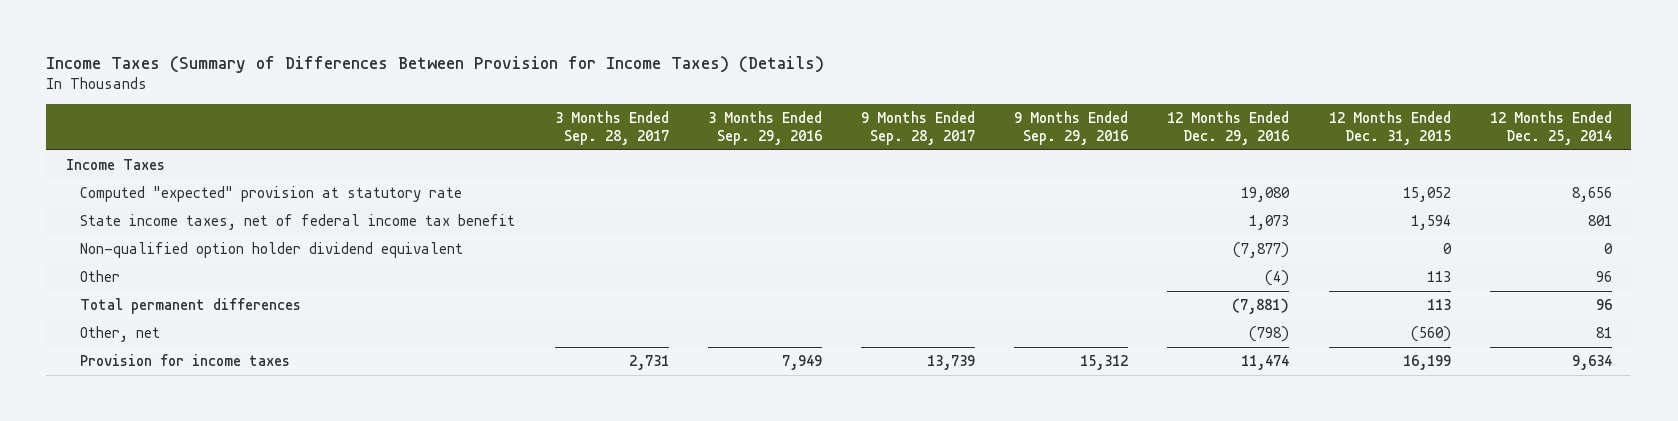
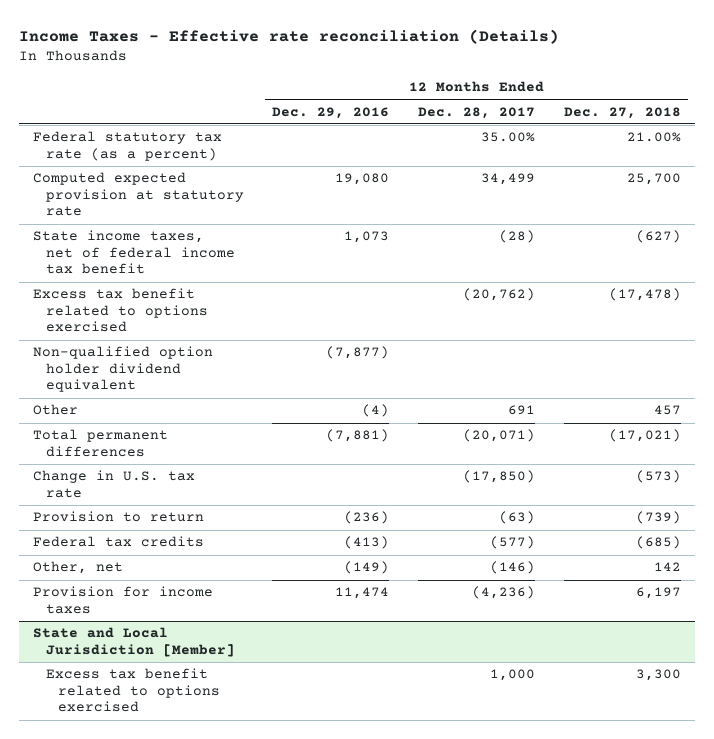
- Income Taxes (Summary of Differences Between Provision for Income Taxes) (Details)
+ Income Taxes - Effective rate reconciliation (Details)
- | 3 Months Ended Sep. 28, 2017 | 3 Months Ended Sep. 29, 2016 | 9 Months Ended Sep. 28, 2017 | 9 Months Ended Sep. 29, 2016 | 12 Months Ended Dec. 29, 2016 | 12 Months Ended Dec. 31, 2015 | 12 Months Ended Dec. 25, 2014
+ | 12 Months Ended Dec. 29, 2016 | 12 Months Ended Dec. 28, 2017 | 12 Months Ended Dec. 27, 2018
- Income Taxes
- Computed "expected" provision at statutory rate | | | | | 19,080 | 15,052 | 8,656
+ Federal statutory tax rate (as a percent) | | 35.00% | 21.00%
+ Computed expected provision at statutory rate | 19,080 | 34,499 | 25,700
+ Excess tax benefit related to options exercised | | (20,762) | (17,478)
- Other, net | | | | | (798) | (560) | 81
+ Change in U.S. tax rate | | (17,850) | (573)
+ Provision to return | (236) | (63) | (739)
+ Federal tax credits | (413) | (577) | (685)
+ Other, net | (149) | (146) | 142
+ State and Local Jurisdiction [Member]
+ Excess tax benefit related to options exercised | | 1,000 | 3,300

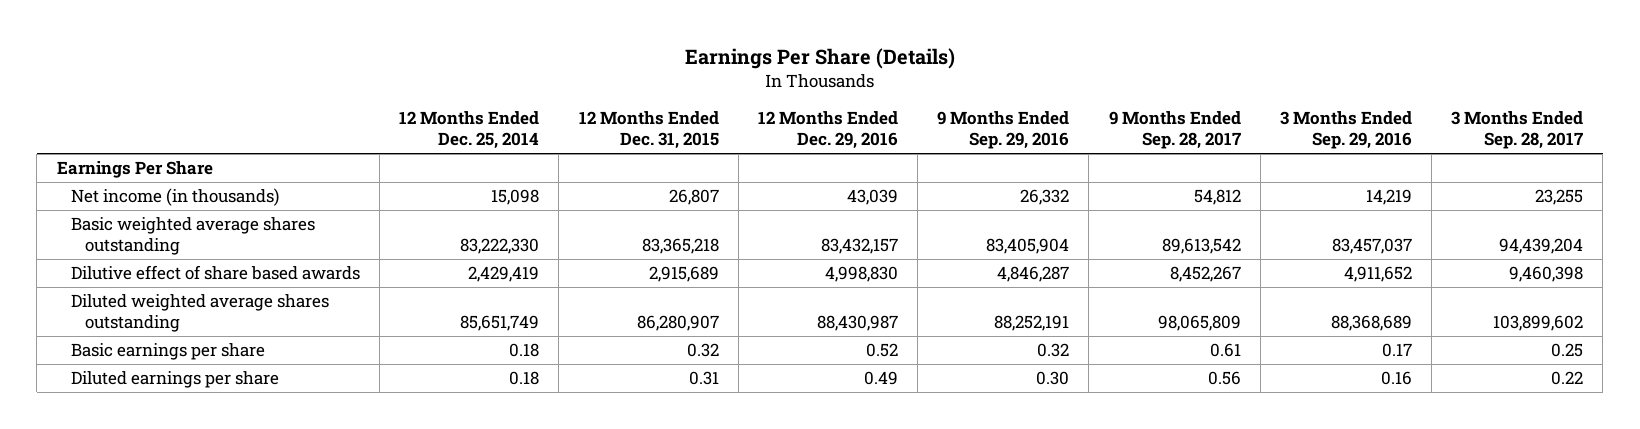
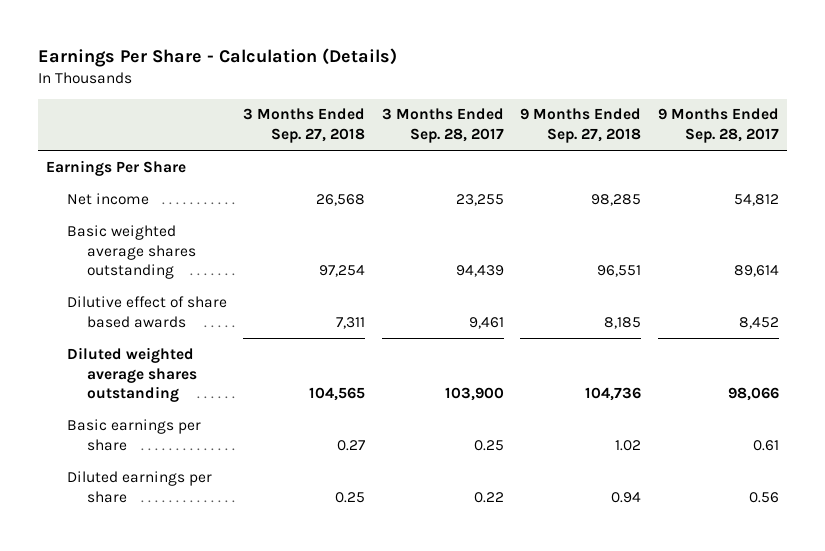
- Earnings Per Share (Details)
+ Earnings Per Share - Calculation (Details)
- | 12 Months Ended Dec. 25, 2014 | 12 Months Ended Dec. 31, 2015 | 12 Months Ended Dec. 29, 2016 | 9 Months Ended Sep. 29, 2016 | 9 Months Ended Sep. 28, 2017 | 3 Months Ended Sep. 29, 2016 | 3 Months Ended Sep. 28, 2017
+ | 3 Months Ended Sep. 27, 2018 | 3 Months Ended Sep. 28, 2017 | 9 Months Ended Sep. 27, 2018 | 9 Months Ended Sep. 28, 2017
- Net income (in thousands) | 15,098 | 26,807 | 43,039 | 26,332 | 54,812 | 14,219 | 23,255
- Basic weighted average shares outstanding | 83,222,330 | 83,365,218 | 83,432,157 | 83,405,904 | 89,613,542 | 83,457,037 | 94,439,204
- Dilutive effect of share based awards | 2,429,419 | 2,915,689 | 4,998,830 | 4,846,287 | 8,452,267 | 4,911,652 | 9,460,398
- Diluted weighted average shares outstanding | 85,651,749 | 86,280,907 | 88,430,987 | 88,252,191 | 98,065,809 | 88,368,689 | 103,899,602
+ Net income | 26,568 | 23,255 | 98,285 | 54,812
+ Basic weighted average shares outstanding | 97,254 | 94,439 | 96,551 | 89,614
+ Dilutive effect of share based awards | 7,311 | 9,461 | 8,185 | 8,452
+ Diluted weighted average shares outstanding | 104,565 | 103,900 | 104,736 | 98,066

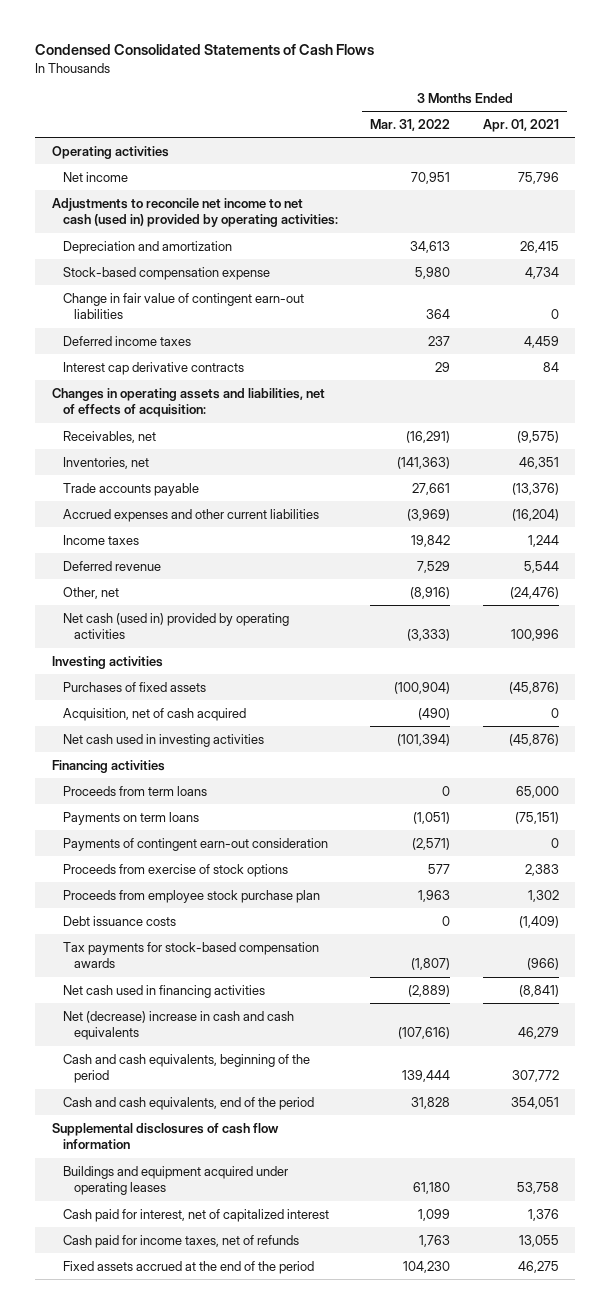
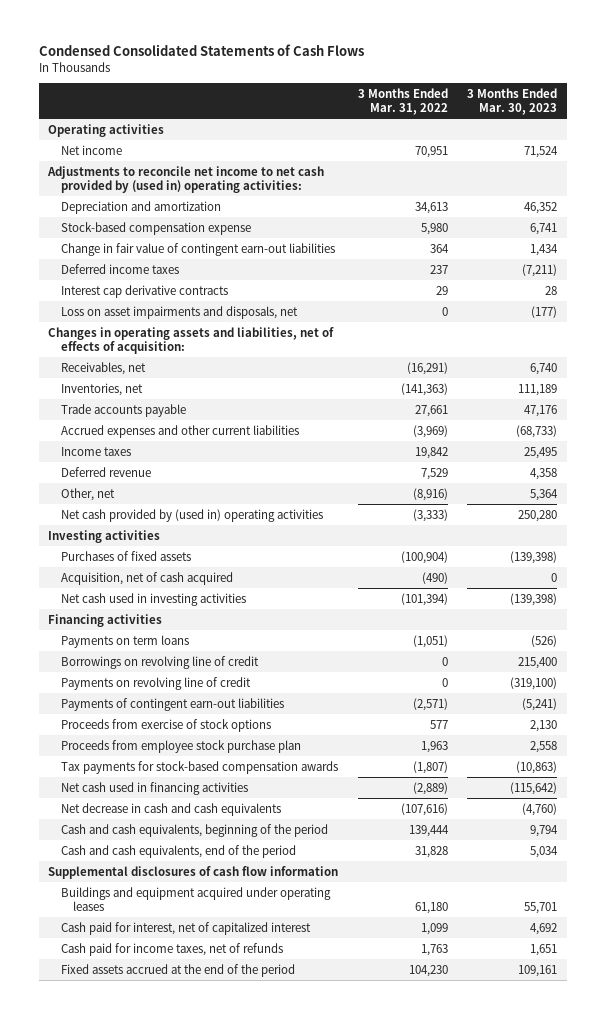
- | 3 Months Ended Mar. 31, 2022 | 3 Months Ended Apr. 01, 2021
+ | 3 Months Ended Mar. 31, 2022 | 3 Months Ended Mar. 30, 2023
- Adjustments to reconcile net income to net cash (used in) provided by operating activities:
+ Adjustments to reconcile net income to net cash provided by (used in) operating activities:
+ Loss on asset impairments and disposals, net | 0 | (177)
- Net cash (used in) provided by operating activities | (3,333) | 100,996
+ Net cash provided by (used in) operating activities | (3,333) | 250,280
- Proceeds from term loans | 0 | 65,000
- Payments of contingent earn-out consideration | (2,571) | 0
+ Borrowings on revolving line of credit | 0 | 215,400
+ Payments on revolving line of credit | 0 | (319,100)
+ Payments of contingent earn-out liabilities | (2,571) | (5,241)
- Debt issuance costs | 0 | (1,409)
- Net (decrease) increase in cash and cash equivalents | (107,616) | 46,279
+ Net decrease in cash and cash equivalents | (107,616) | (4,760)

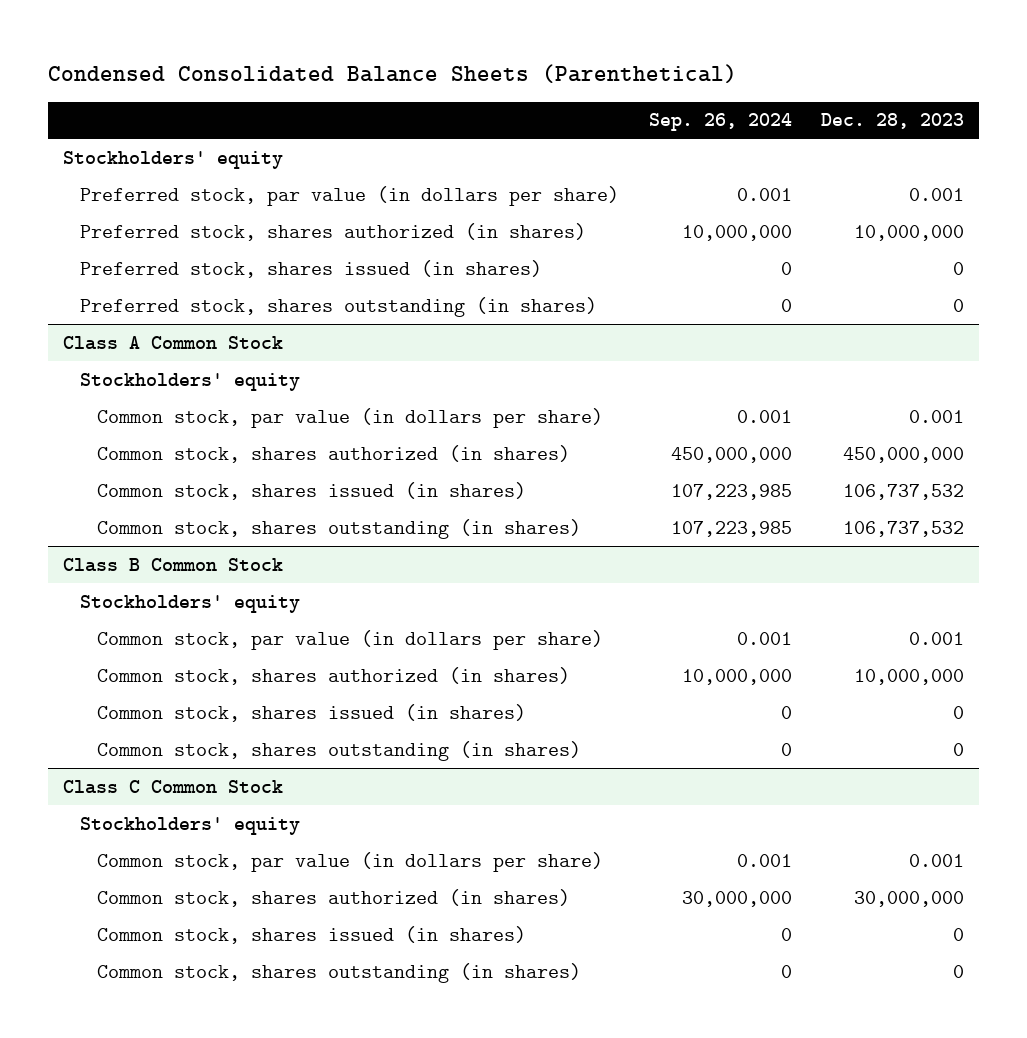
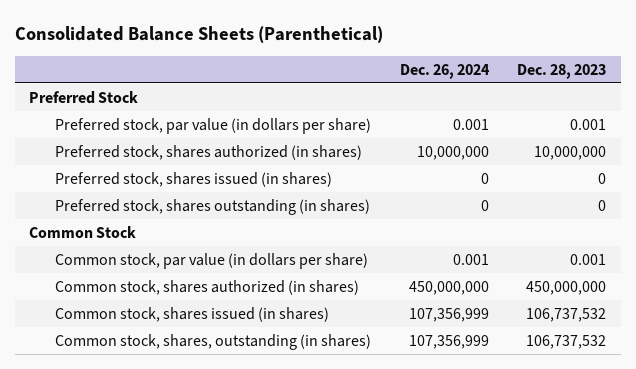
- Condensed Consolidated Balance Sheets (Parenthetical)
+ Consolidated Balance Sheets (Parenthetical)
- | Sep. 26, 2024 | Dec. 28, 2023
+ | Dec. 26, 2024 | Dec. 28, 2023
- Stockholders' equity
+ Preferred Stock
- Class A Common Stock
- Stockholders' equity
+ Common Stock
- Common stock, shares outstanding (in shares) | 107,223,985 | 106,737,532
- Class B Common Stock
- Stockholders' equity
- Common stock, par value (in dollars per share) | 0.001 | 0.001
- Common stock, shares authorized (in shares) | 10,000,000 | 10,000,000
- Common stock, shares issued (in shares) | 0 | 0
- Common stock, shares outstanding (in shares) | 0 | 0
- Class C Common Stock
- Stockholders' equity
- Common stock, par value (in dollars per share) | 0.001 | 0.001
- Common stock, shares authorized (in shares) | 30,000,000 | 30,000,000
- Common stock, shares issued (in shares) | 0 | 0
- Common stock, shares outstanding (in shares) | 0 | 0
+ Common stock, shares, outstanding (in shares) | 107,356,999 | 106,737,532

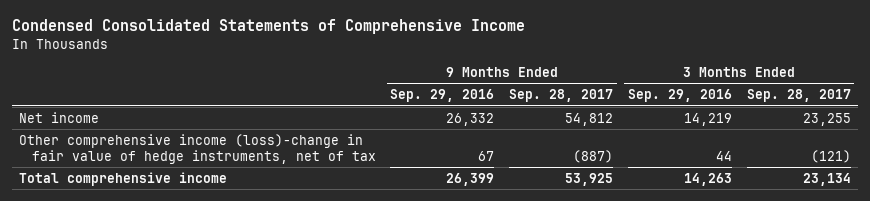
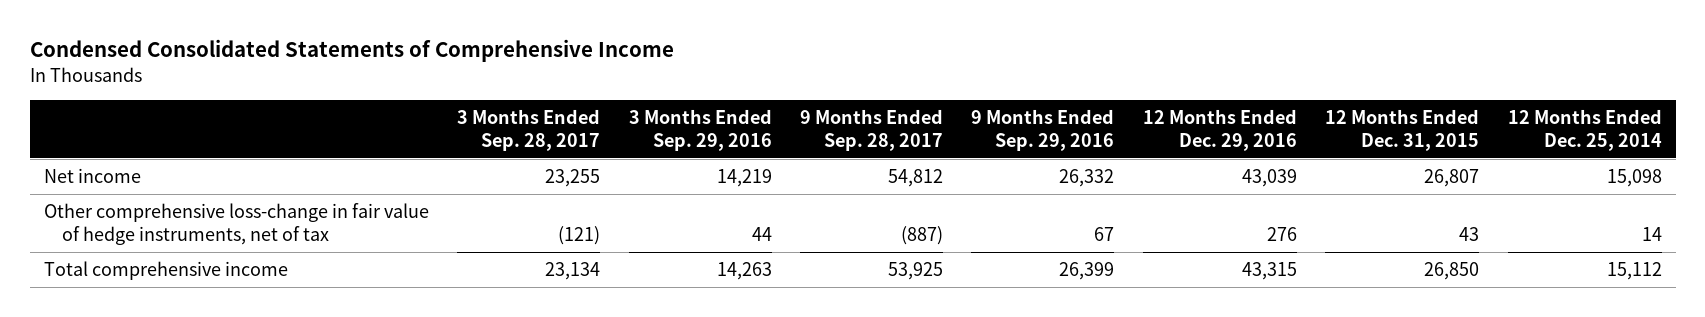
- | 9 Months Ended Sep. 29, 2016 | 9 Months Ended Sep. 28, 2017 | 3 Months Ended Sep. 29, 2016 | 3 Months Ended Sep. 28, 2017
+ | 3 Months Ended Sep. 28, 2017 | 3 Months Ended Sep. 29, 2016 | 9 Months Ended Sep. 28, 2017 | 9 Months Ended Sep. 29, 2016 | 12 Months Ended Dec. 29, 2016 | 12 Months Ended Dec. 31, 2015 | 12 Months Ended Dec. 25, 2014
- Other comprehensive income (loss)-change in fair value of hedge instruments, net of tax | 67 | (887) | 44 | (121)
+ Other comprehensive loss-change in fair value of hedge instruments, net of tax | (121) | 44 | (887) | 67 | 276 | 43 | 14

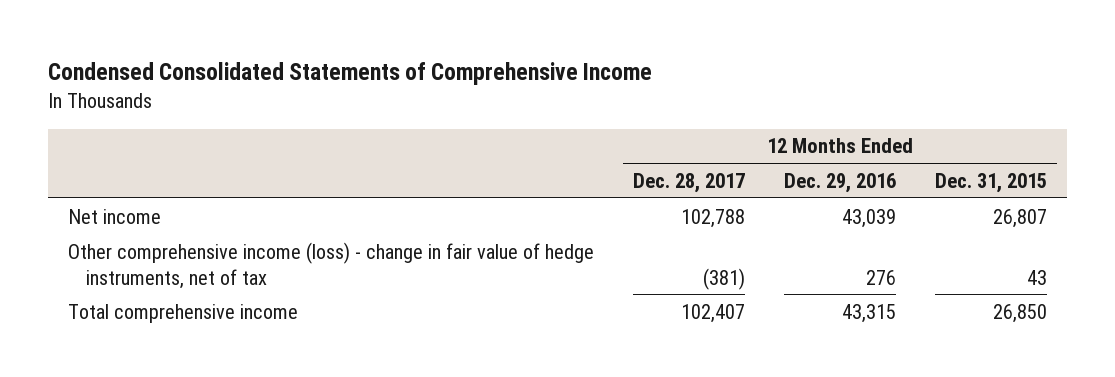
- | 3 Months Ended Sep. 28, 2017 | 3 Months Ended Sep. 29, 2016 | 9 Months Ended Sep. 28, 2017 | 9 Months Ended Sep. 29, 2016 | 12 Months Ended Dec. 29, 2016 | 12 Months Ended Dec. 31, 2015 | 12 Months Ended Dec. 25, 2014
+ | 12 Months Ended Dec. 28, 2017 | 12 Months Ended Dec. 29, 2016 | 12 Months Ended Dec. 31, 2015
- Other comprehensive loss-change in fair value of hedge instruments, net of tax | (121) | 44 | (887) | 67 | 276 | 43 | 14
+ Other comprehensive income (loss) - change in fair value of hedge instruments, net of tax | (381) | 276 | 43

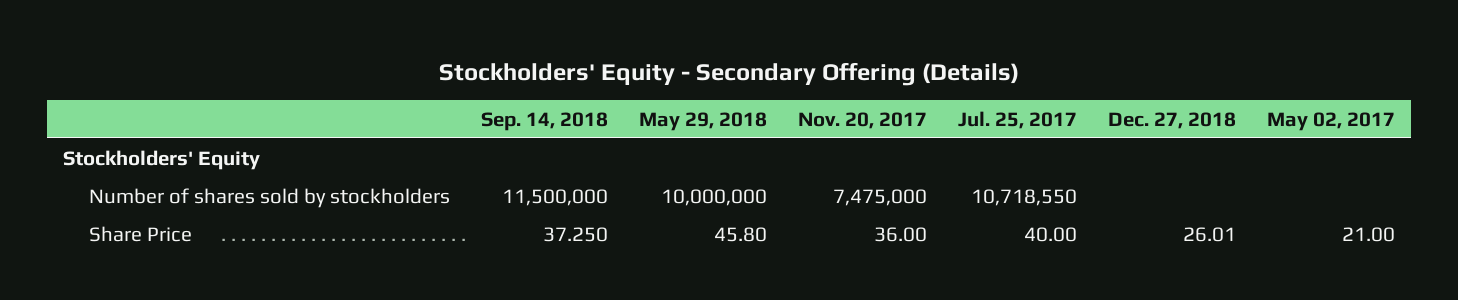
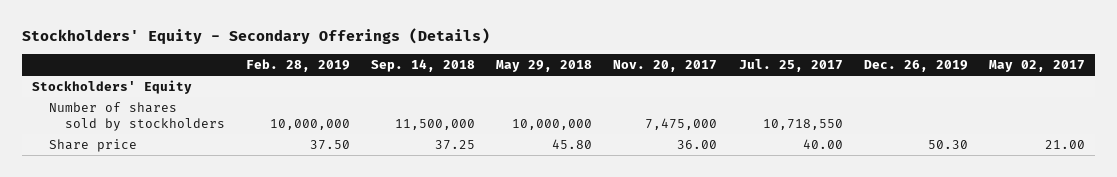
- Stockholders' Equity - Secondary Offering (Details)
+ Stockholders' Equity - Secondary Offerings (Details)
- | Sep. 14, 2018 | May 29, 2018 | Nov. 20, 2017 | Jul. 25, 2017 | Dec. 27, 2018 | May 02, 2017
+ | Feb. 28, 2019 | Sep. 14, 2018 | May 29, 2018 | Nov. 20, 2017 | Jul. 25, 2017 | Dec. 26, 2019 | May 02, 2017
- Share Price | 37.250 | 45.80 | 36.00 | 40.00 | 26.01 | 21.00
+ Share price | 37.50 | 37.25 | 45.80 | 36.00 | 40.00 | 50.30 | 21.00

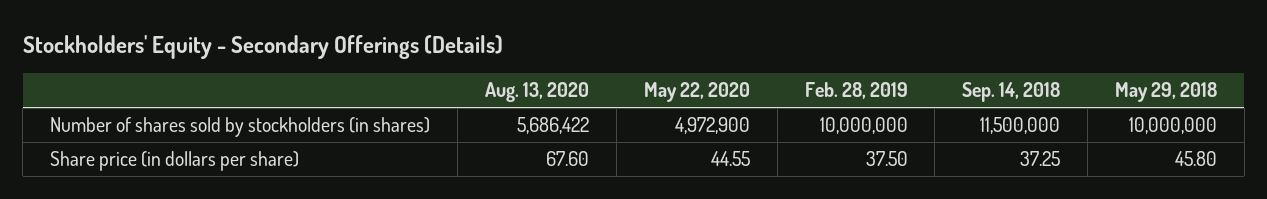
- | Feb. 28, 2019 | Sep. 14, 2018 | May 29, 2018 | Nov. 20, 2017 | Jul. 25, 2017 | Dec. 26, 2019 | May 02, 2017
+ | Aug. 13, 2020 | May 22, 2020 | Feb. 28, 2019 | Sep. 14, 2018 | May 29, 2018
- Stockholders' Equity
- Number of shares sold by stockholders | 10,000,000 | 11,500,000 | 10,000,000 | 7,475,000 | 10,718,550 | |
- Share price | 37.50 | 37.25 | 45.80 | 36.00 | 40.00 | 50.30 | 21.00
+ Number of shares sold by stockholders (in shares) | 5,686,422 | 4,972,900 | 10,000,000 | 11,500,000 | 10,000,000
+ Share price (in dollars per share) | 67.60 | 44.55 | 37.50 | 37.25 | 45.80

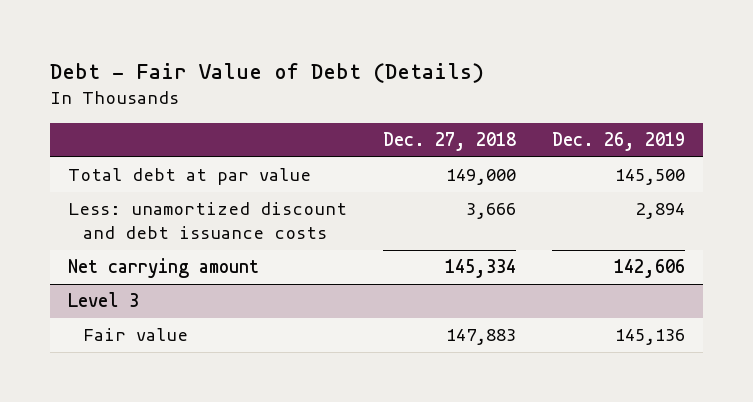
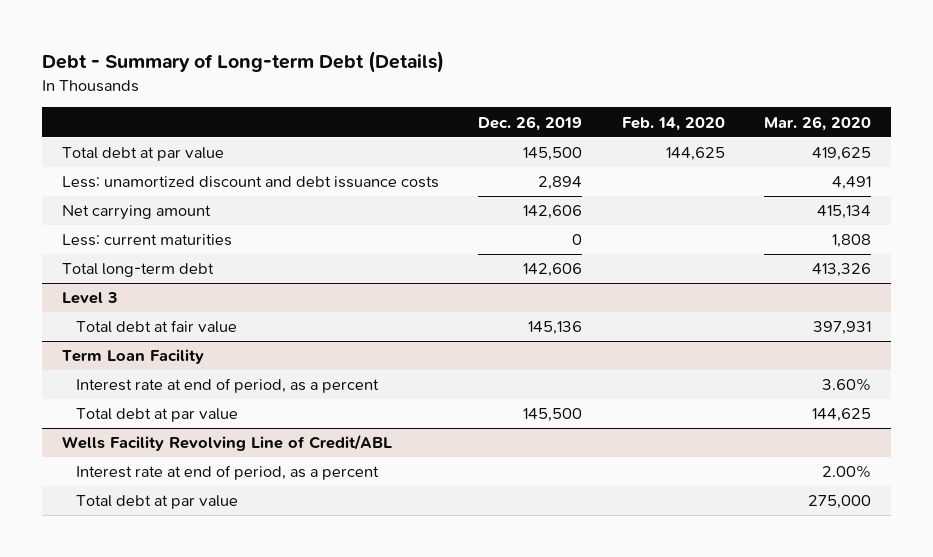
- Debt - Fair Value of Debt (Details)
+ Debt - Summary of Long-term Debt (Details)
- | Dec. 27, 2018 | Dec. 26, 2019
+ | Dec. 26, 2019 | Feb. 14, 2020 | Mar. 26, 2020
+ Less: current maturities | 0 | | 1,808
+ Total long-term debt | 142,606 | | 413,326
@ Level 3
- Fair value | 147,883 | 145,136
+ Total debt at fair value | 145,136 | | 397,931
+ Term Loan Facility
+ Interest rate at end of period, as a percent | | | 3.60%
+ Total debt at par value | 145,500 | | 144,625
+ Wells Facility Revolving Line of Credit/ABL
+ Interest rate at end of period, as a percent | | | 2.00%
+ Total debt at par value | | | 275,000

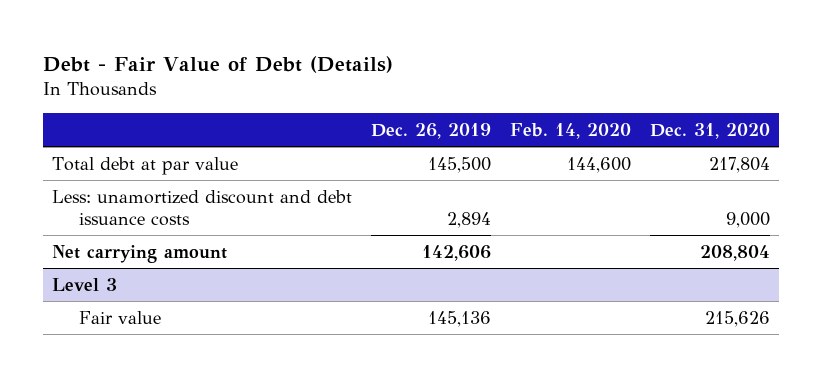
- Debt - Summary of Long-term Debt (Details)
+ Debt - Fair Value of Debt (Details)
- | Dec. 26, 2019 | Feb. 14, 2020 | Mar. 26, 2020
+ | Dec. 26, 2019 | Feb. 14, 2020 | Dec. 31, 2020
- Total debt at par value | 145,500 | 144,625 | 419,625
+ Total debt at par value | 145,500 | 144,600 | 217,804
- Less: current maturities | 0 | | 1,808
- Total long-term debt | 142,606 | | 413,326
@ Level 3
- Total debt at fair value | 145,136 | | 397,931
- Term Loan Facility
- Interest rate at end of period, as a percent | | | 3.60%
- Total debt at par value | 145,500 | | 144,625
- Wells Facility Revolving Line of Credit/ABL
- Interest rate at end of period, as a percent | | | 2.00%
- Total debt at par value | | | 275,000
@ Level 3
+ Fair value | 145,136 | | 215,626

